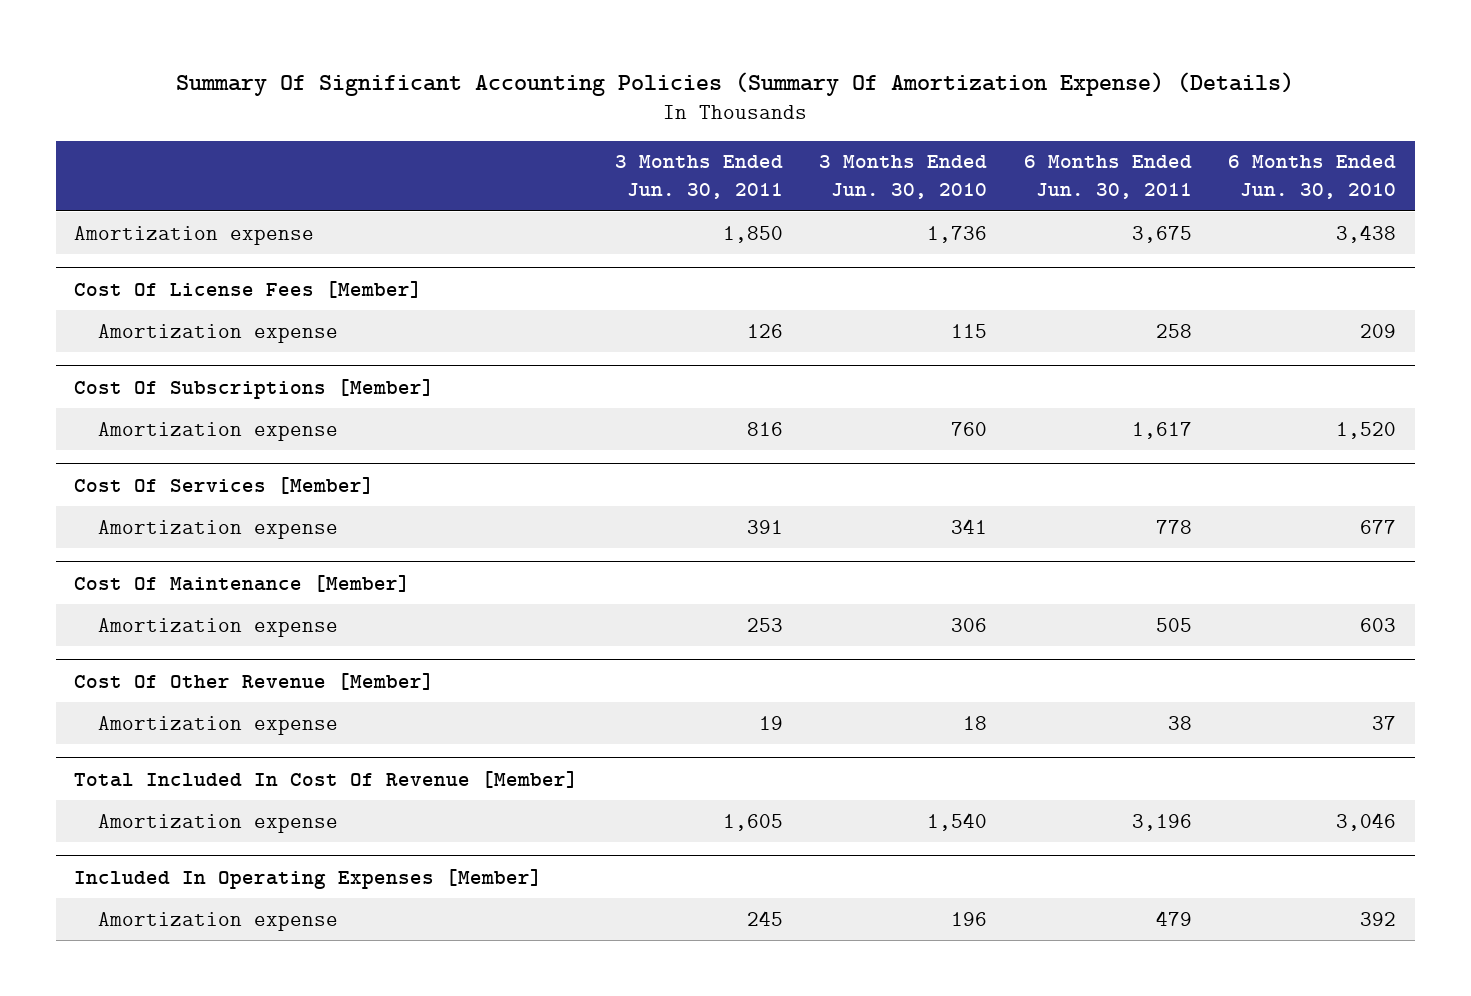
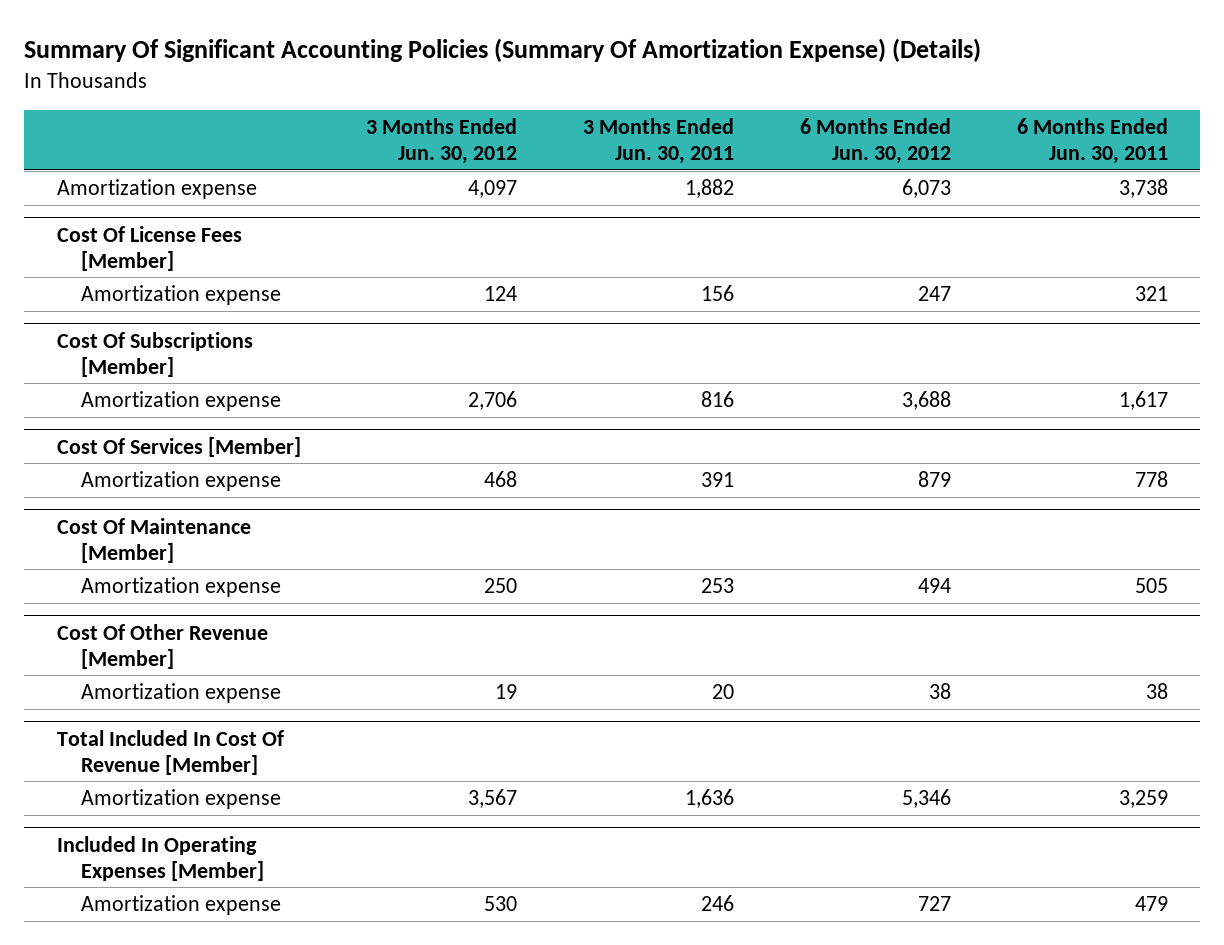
- | 3 Months Ended Jun. 30, 2011 | 3 Months Ended Jun. 30, 2010 | 6 Months Ended Jun. 30, 2011 | 6 Months Ended Jun. 30, 2010
+ | 3 Months Ended Jun. 30, 2012 | 3 Months Ended Jun. 30, 2011 | 6 Months Ended Jun. 30, 2012 | 6 Months Ended Jun. 30, 2011
- Amortization expense | 1,850 | 1,736 | 3,675 | 3,438
+ Amortization expense | 4,097 | 1,882 | 6,073 | 3,738
@ Cost Of License Fees [Member]
- Amortization expense | 126 | 115 | 258 | 209
+ Amortization expense | 124 | 156 | 247 | 321
@ Cost Of Other Revenue [Member]
- Amortization expense | 19 | 18 | 38 | 37
+ Amortization expense | 19 | 20 | 38 | 38
@ Total Included In Cost Of Revenue [Member]
- Amortization expense | 1,605 | 1,540 | 3,196 | 3,046
+ Amortization expense | 3,567 | 1,636 | 5,346 | 3,259
@ Included In Operating Expenses [Member]
- Amortization expense | 245 | 196 | 479 | 392
+ Amortization expense | 530 | 246 | 727 | 479

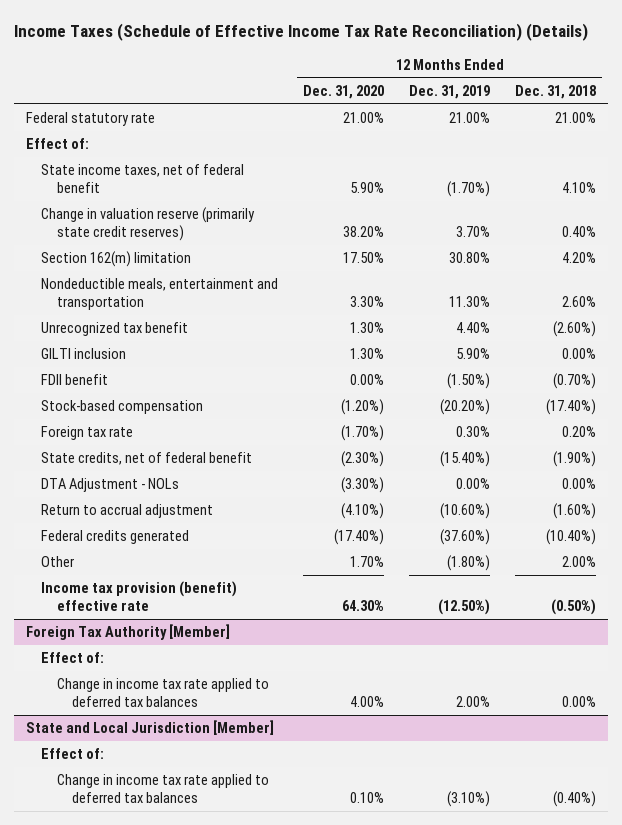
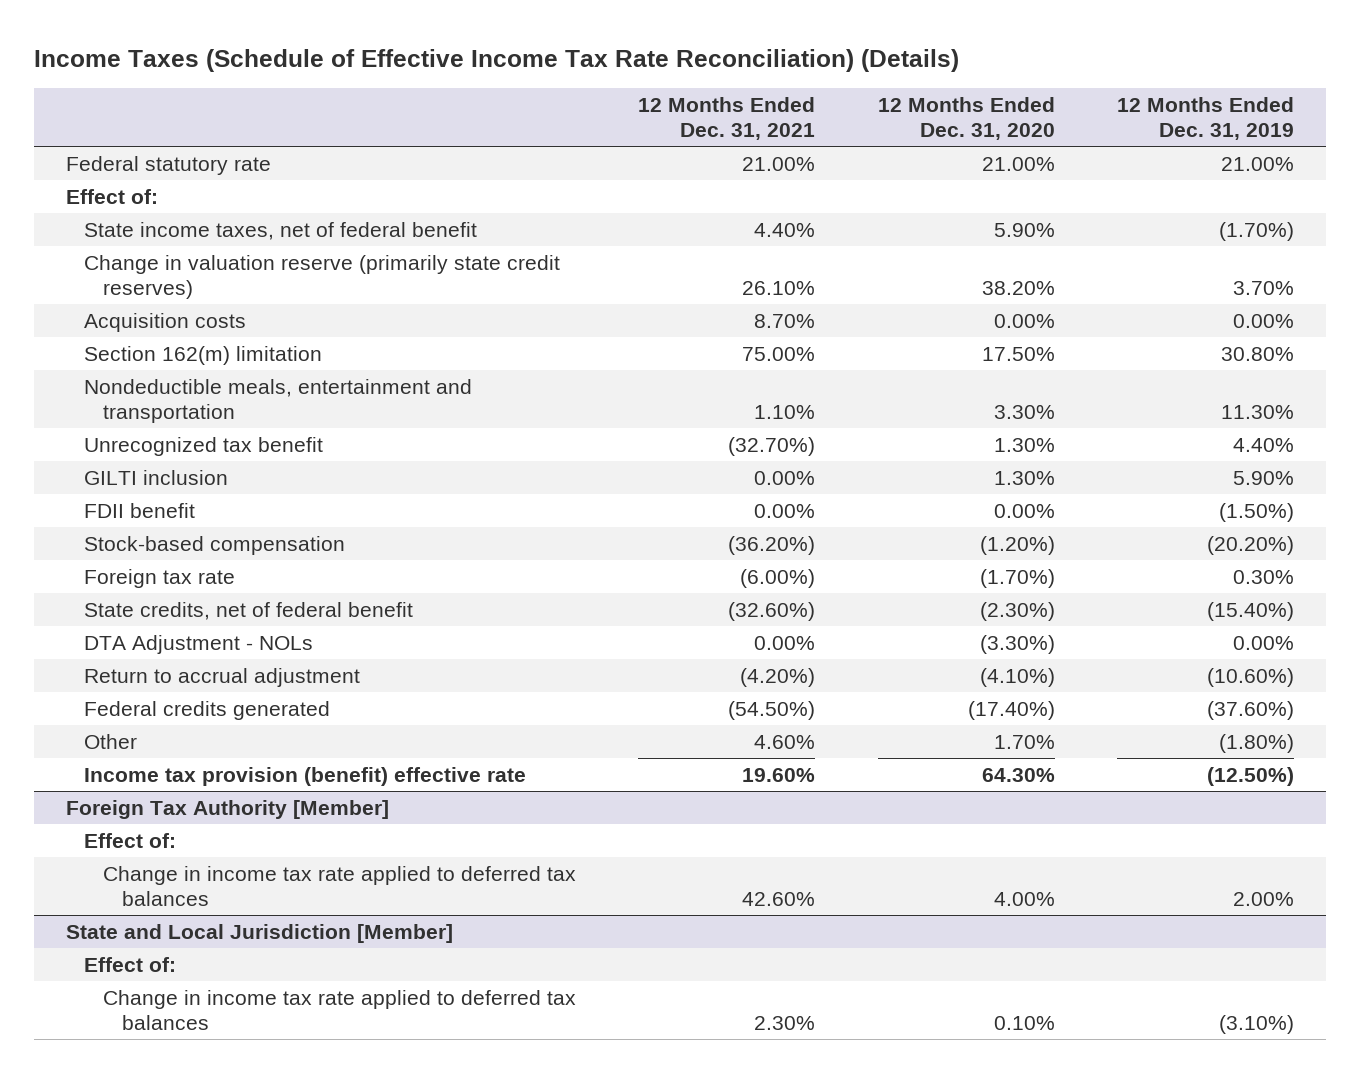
- | 12 Months Ended Dec. 31, 2020 | 12 Months Ended Dec. 31, 2019 | 12 Months Ended Dec. 31, 2018
+ | 12 Months Ended Dec. 31, 2021 | 12 Months Ended Dec. 31, 2020 | 12 Months Ended Dec. 31, 2019
+ Acquisition costs | 8.70% | 0.00% | 0.00%

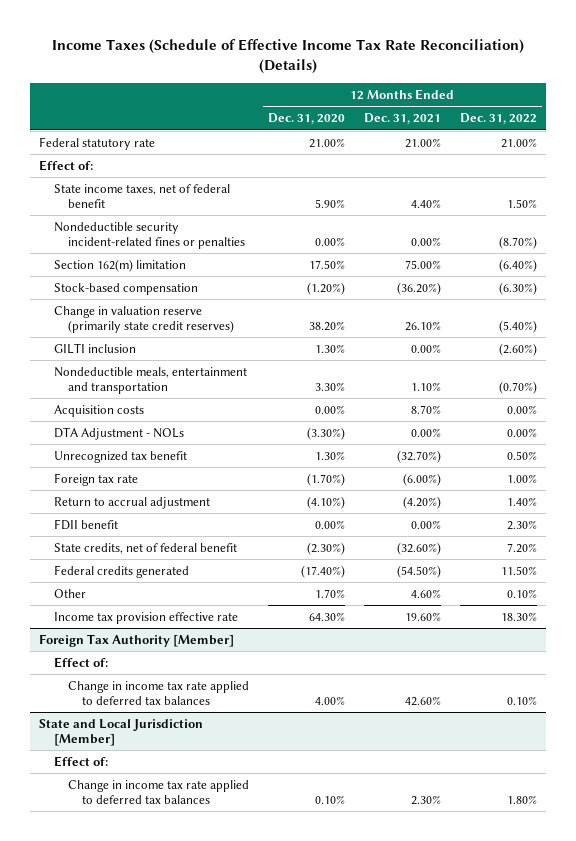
- | 12 Months Ended Dec. 31, 2021 | 12 Months Ended Dec. 31, 2020 | 12 Months Ended Dec. 31, 2019
+ | 12 Months Ended Dec. 31, 2020 | 12 Months Ended Dec. 31, 2021 | 12 Months Ended Dec. 31, 2022
+ Nondeductible security incident-related fines or penalties | 0.00% | 0.00% | (8.70%)
moved up: Stock-based compensation | (1.20%) | (36.20%) | (6.30%)
moved down: Change in valuation reserve (primarily state credit reserves) | 38.20% | 26.10% | (5.40%)
moved up: GILTI inclusion | 1.30% | 0.00% | (2.60%)
moved down: Acquisition costs | 0.00% | 8.70% | 0.00%
moved up: DTA Adjustment - NOLs | (3.30%) | 0.00% | 0.00%
moved down: FDII benefit | 0.00% | 0.00% | 2.30%
moved down: State credits, net of federal benefit | (2.30%) | (32.60%) | 7.20%
- Income tax provision (benefit) effective rate | 19.60% | 64.30% | (12.50%)
+ Income tax provision effective rate | 64.30% | 19.60% | 18.30%

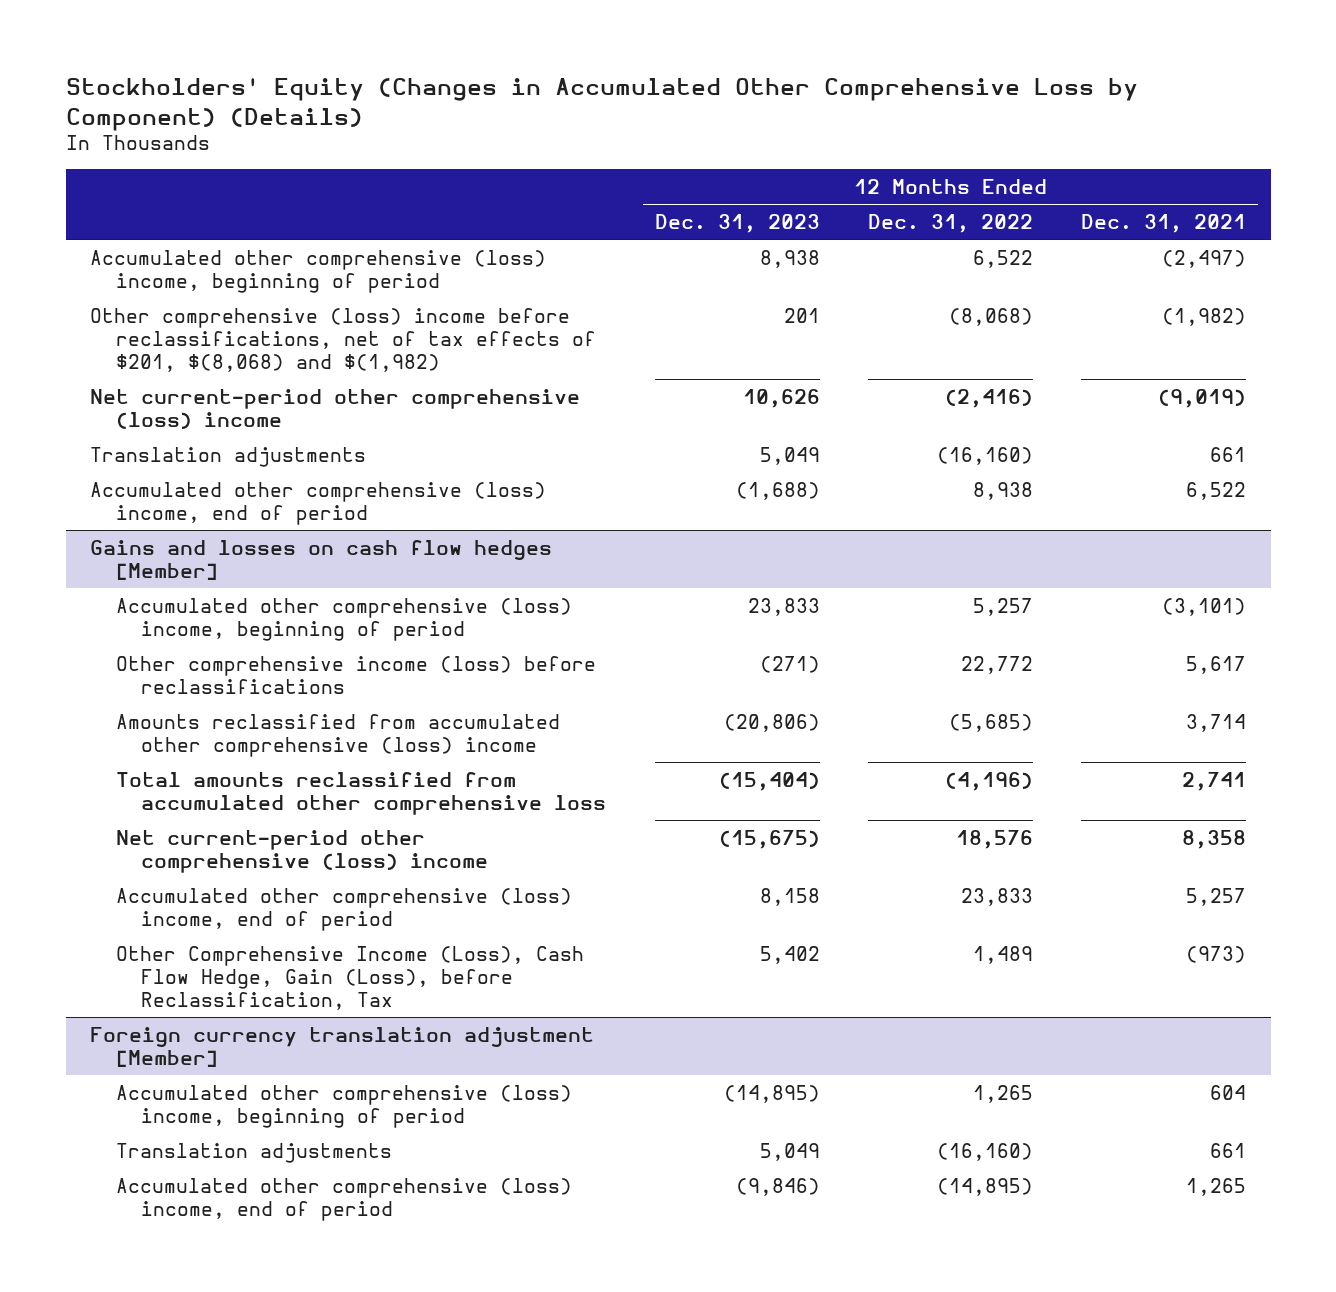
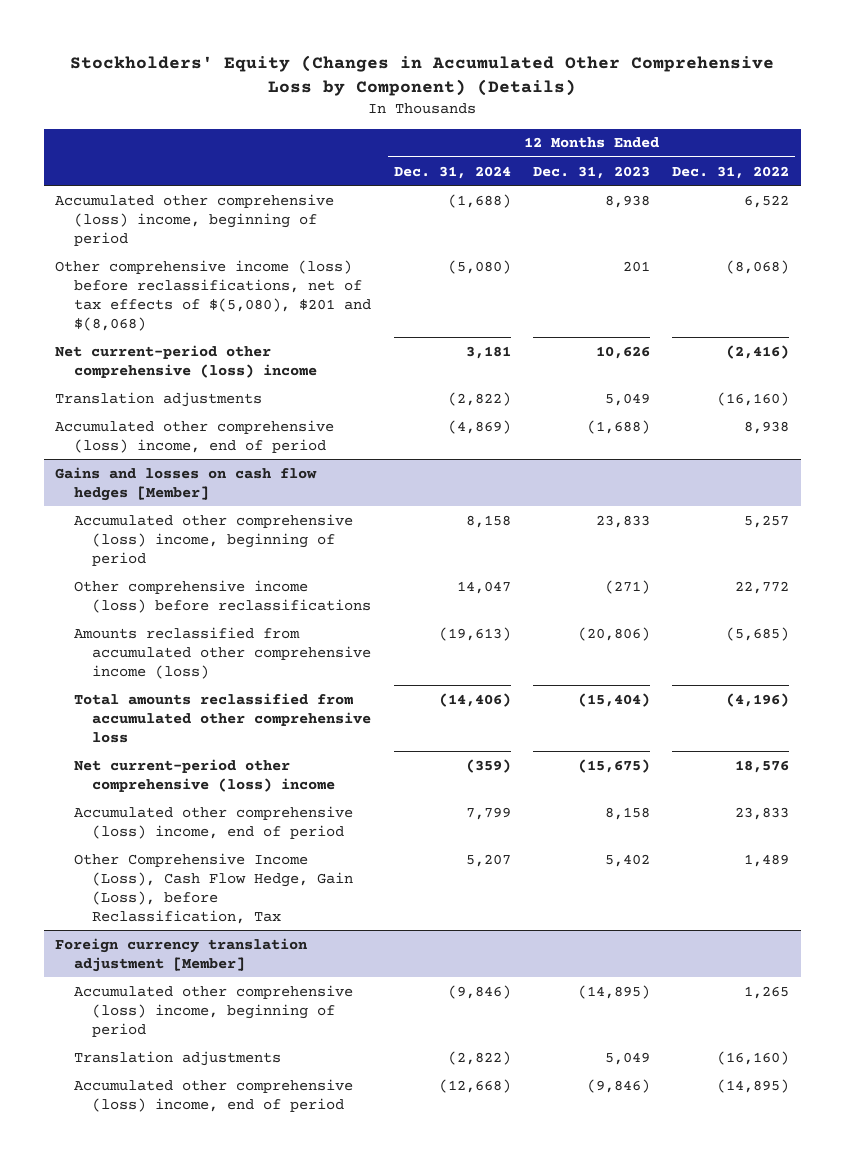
- | 12 Months Ended Dec. 31, 2023 | 12 Months Ended Dec. 31, 2022 | 12 Months Ended Dec. 31, 2021
+ | 12 Months Ended Dec. 31, 2024 | 12 Months Ended Dec. 31, 2023 | 12 Months Ended Dec. 31, 2022
- Other comprehensive (loss) income before reclassifications, net of tax effects of $201, $(8,068) and $(1,982) | 201 | (8,068) | (1,982)
+ Other comprehensive income (loss) before reclassifications, net of tax effects of $(5,080), $201 and $(8,068) | (5,080) | 201 | (8,068)
@ Gains and losses on cash flow hedges [Member]
- Amounts reclassified from accumulated other comprehensive (loss) income | (20,806) | (5,685) | 3,714
+ Amounts reclassified from accumulated other comprehensive income (loss) | (19,613) | (20,806) | (5,685)

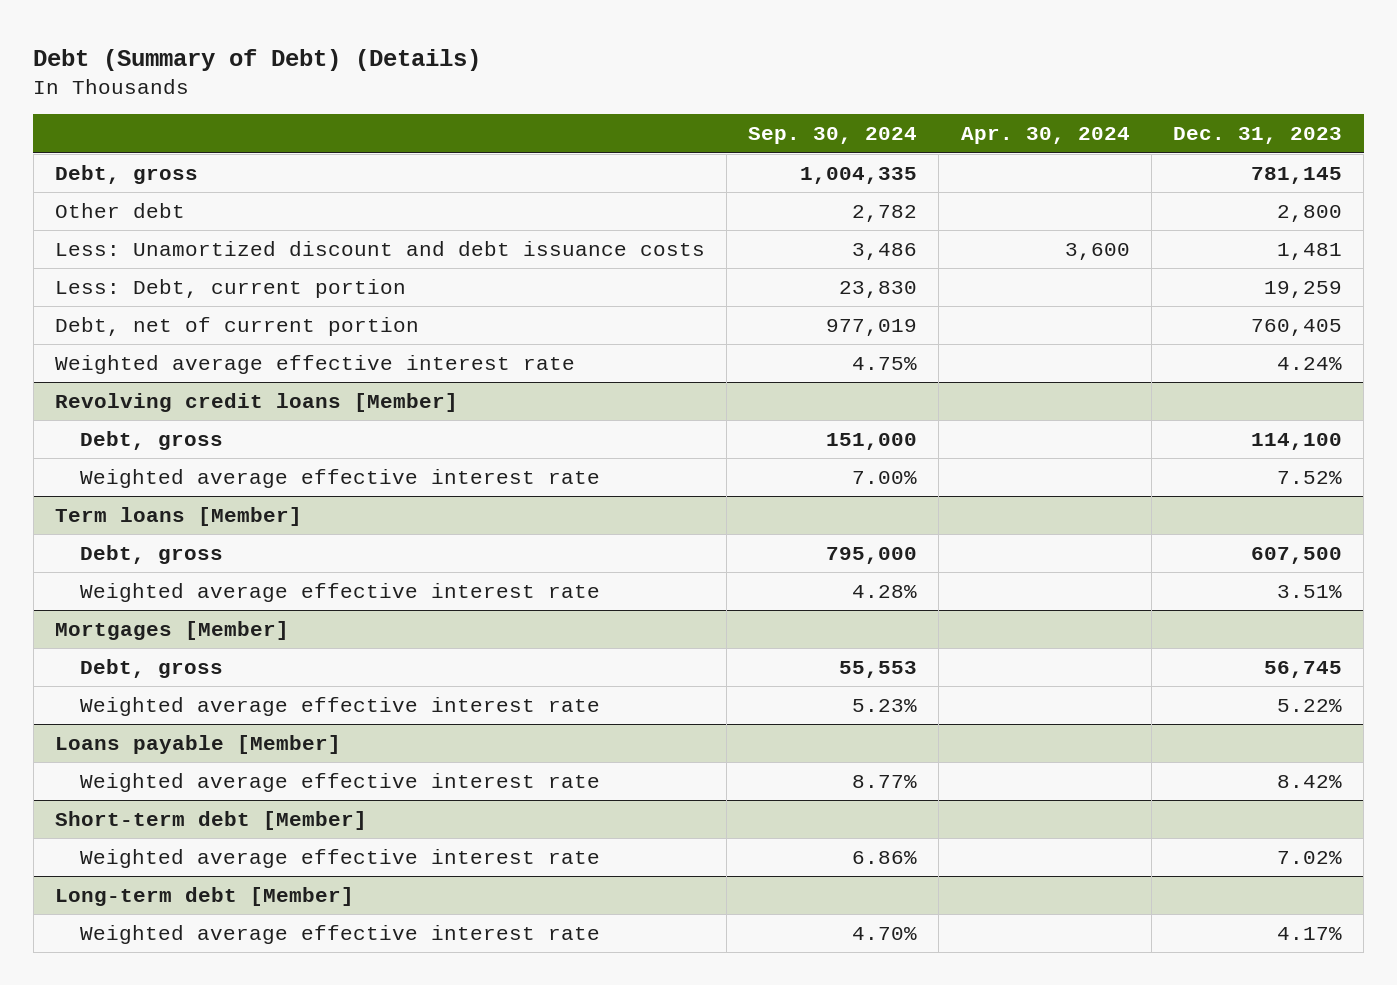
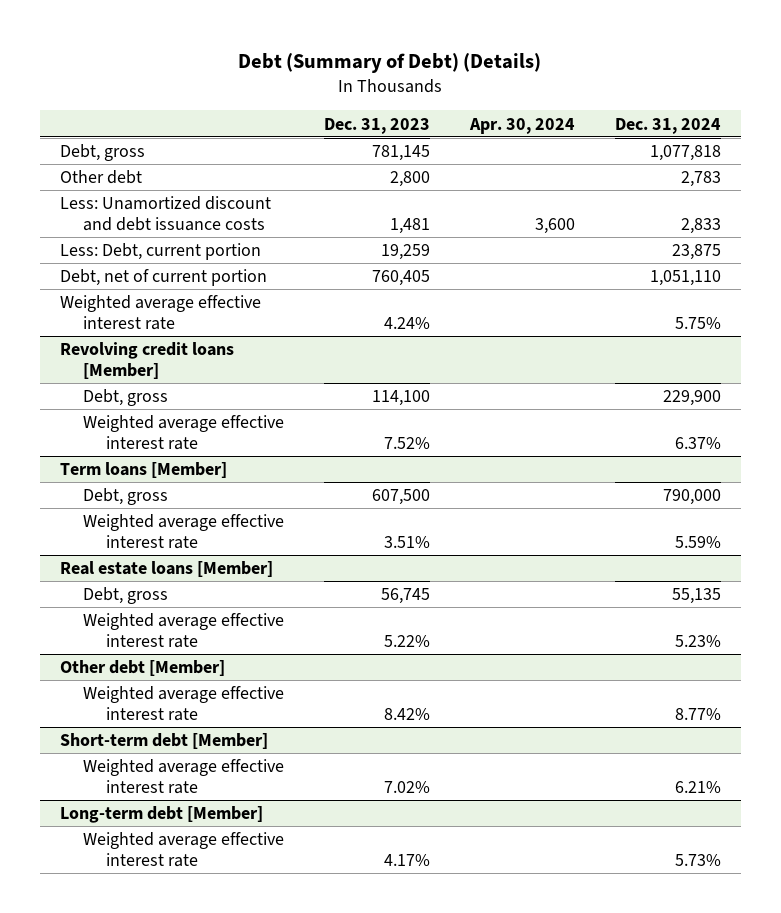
- | Sep. 30, 2024 | Apr. 30, 2024 | Dec. 31, 2023
+ | Dec. 31, 2023 | Apr. 30, 2024 | Dec. 31, 2024
- Mortgages [Member]
+ Real estate loans [Member]
- Loans payable [Member]
+ Other debt [Member]

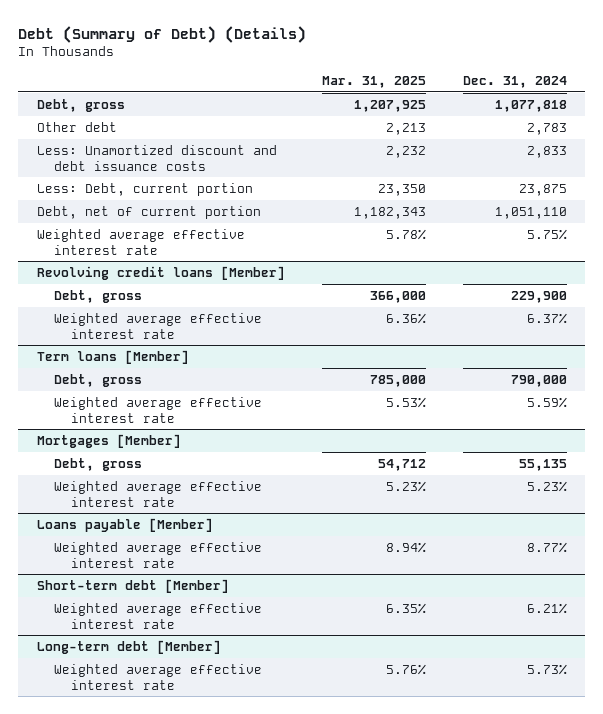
- | Dec. 31, 2023 | Apr. 30, 2024 | Dec. 31, 2024
+ | Mar. 31, 2025 | Dec. 31, 2024
- Real estate loans [Member]
+ Mortgages [Member]
- Other debt [Member]
+ Loans payable [Member]

